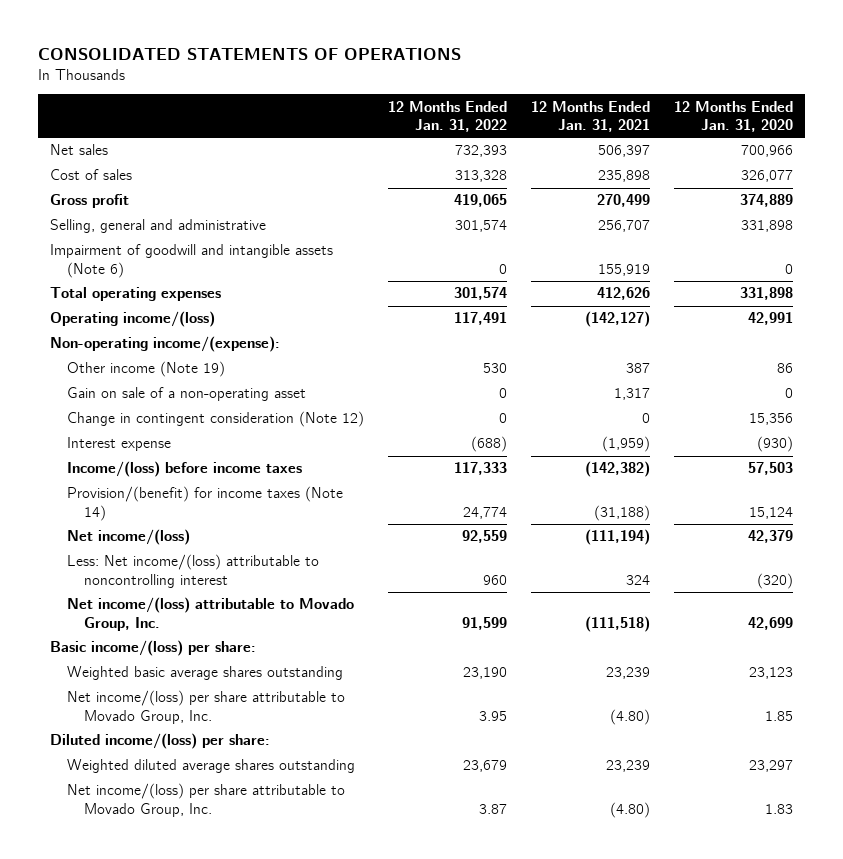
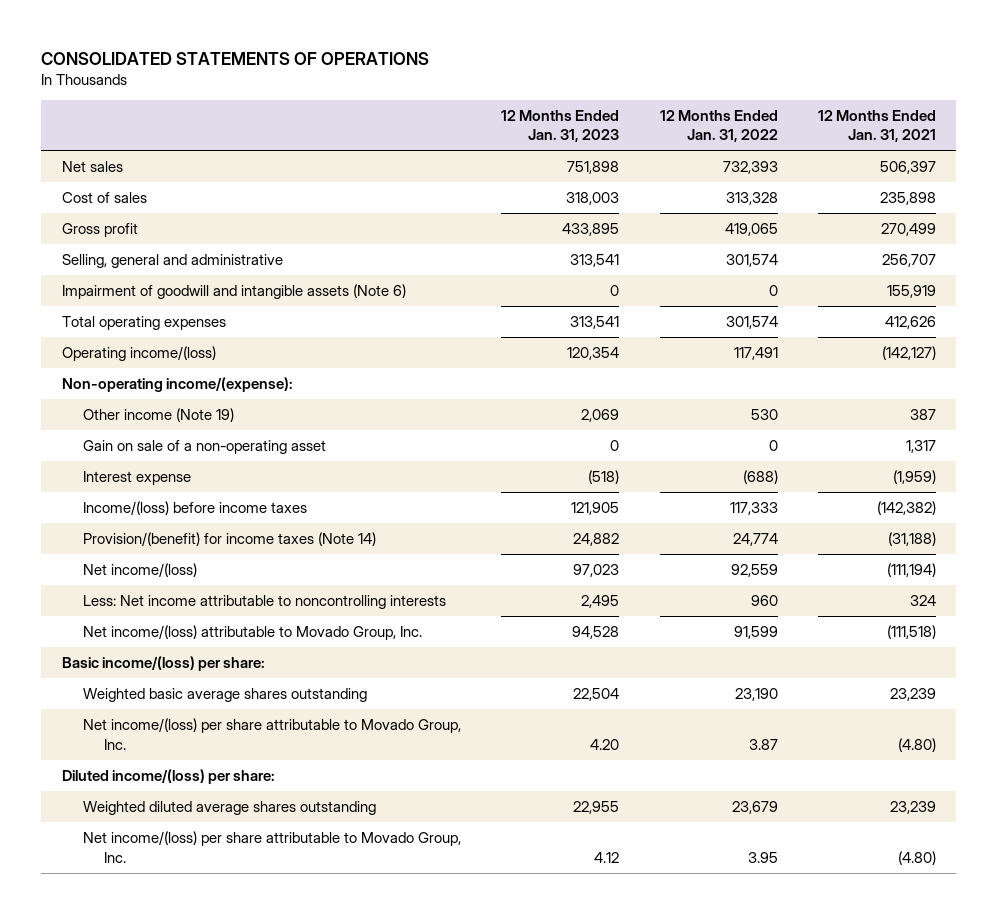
- | 12 Months Ended Jan. 31, 2022 | 12 Months Ended Jan. 31, 2021 | 12 Months Ended Jan. 31, 2020
+ | 12 Months Ended Jan. 31, 2023 | 12 Months Ended Jan. 31, 2022 | 12 Months Ended Jan. 31, 2021
- Change in contingent consideration (Note 12) | 0 | 0 | 15,356
- Less: Net income/(loss) attributable to noncontrolling interest | 960 | 324 | (320)
+ Less: Net income attributable to noncontrolling interests | 2,495 | 960 | 324
moved up: Net income/(loss) per share attributable to Movado Group, Inc. | 4.20 | 3.87 | (4.80)
moved down: Net income/(loss) per share attributable to Movado Group, Inc. | 4.12 | 3.95 | (4.80)

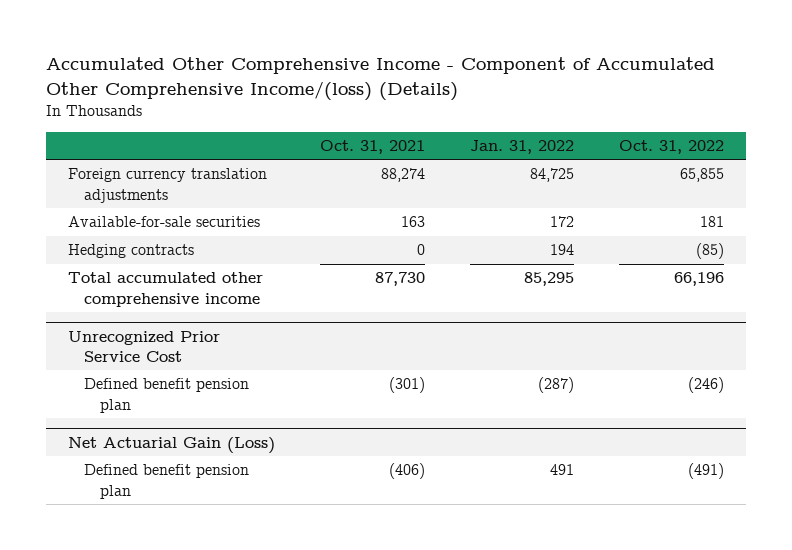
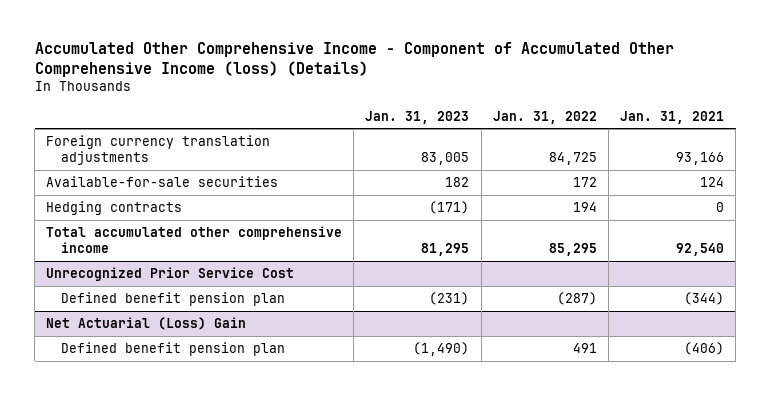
- Accumulated Other Comprehensive Income - Component of Accumulated Other Comprehensive Income/(loss) (Details)
+ Accumulated Other Comprehensive Income - Component of Accumulated Other Comprehensive Income (loss) (Details)
- | Oct. 31, 2021 | Jan. 31, 2022 | Oct. 31, 2022
+ | Jan. 31, 2023 | Jan. 31, 2022 | Jan. 31, 2021
- Net Actuarial Gain (Loss)
+ Net Actuarial (Loss) Gain

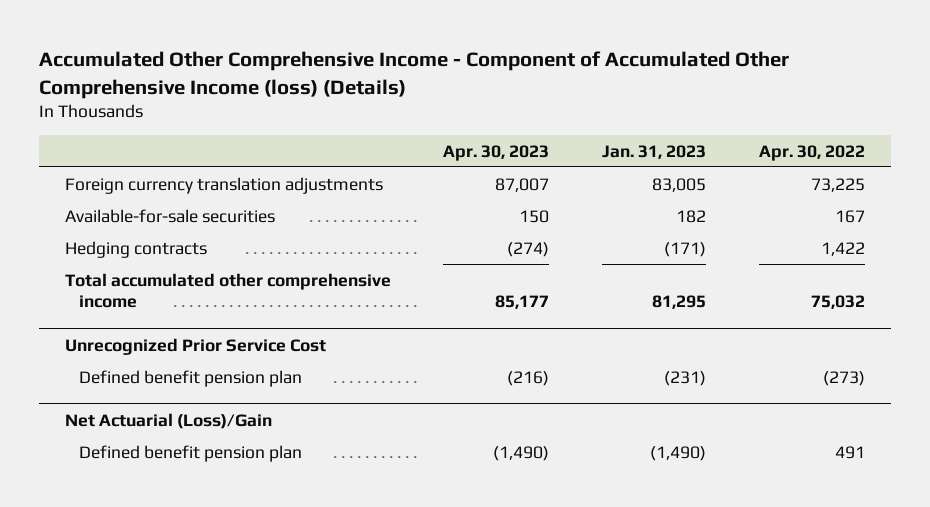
- | Jan. 31, 2023 | Jan. 31, 2022 | Jan. 31, 2021
+ | Apr. 30, 2023 | Jan. 31, 2023 | Apr. 30, 2022
- Net Actuarial (Loss) Gain
+ Net Actuarial (Loss)/Gain

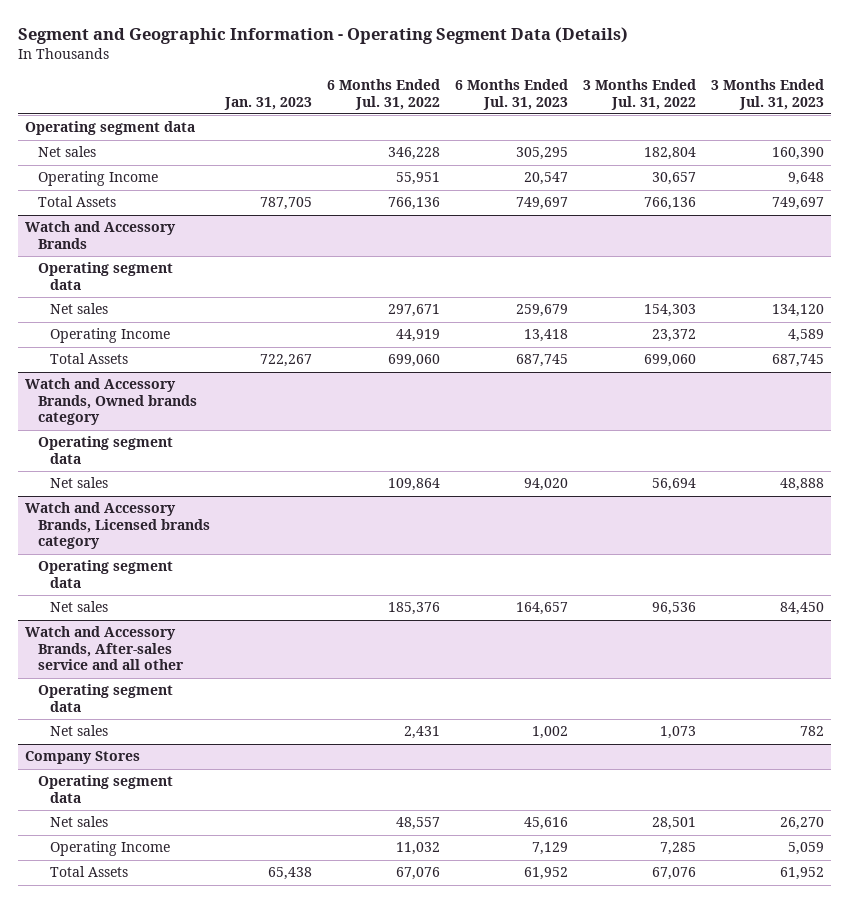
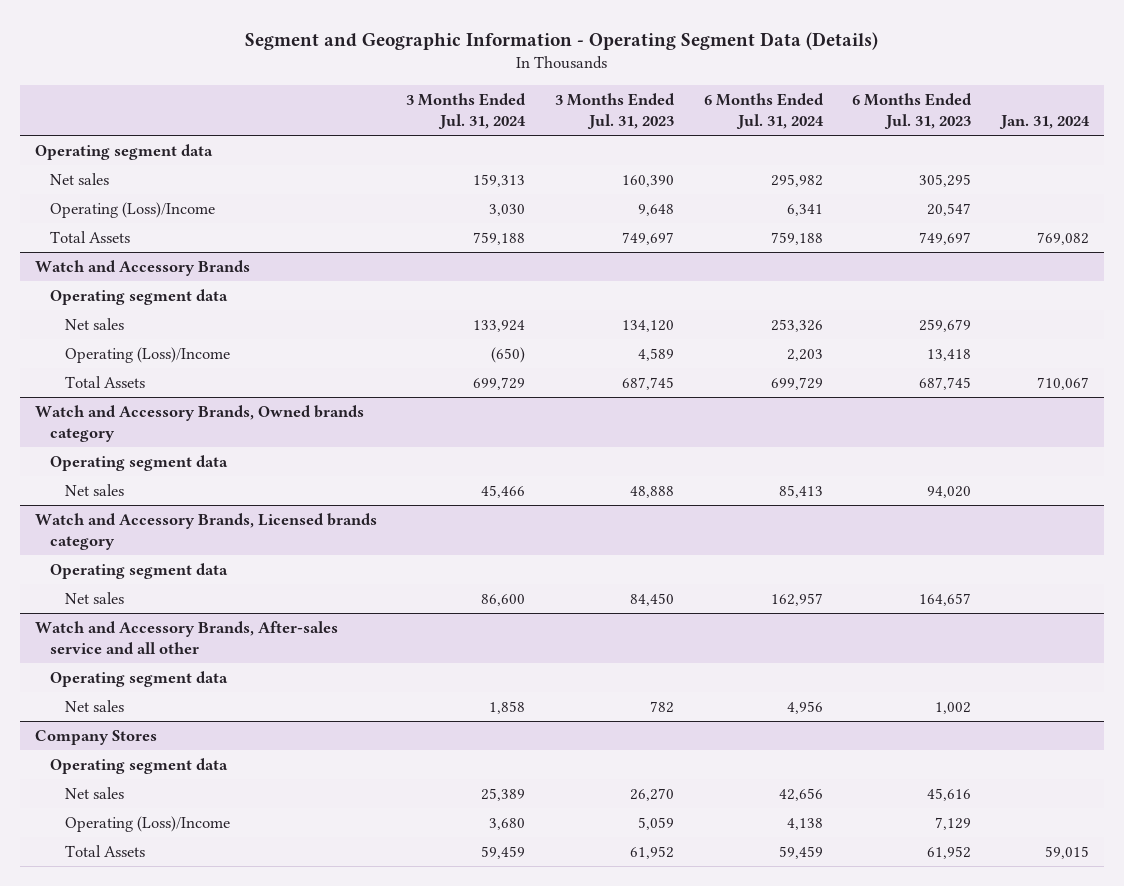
- | Jan. 31, 2023 | 6 Months Ended Jul. 31, 2022 | 6 Months Ended Jul. 31, 2023 | 3 Months Ended Jul. 31, 2022 | 3 Months Ended Jul. 31, 2023
+ | 3 Months Ended Jul. 31, 2024 | 3 Months Ended Jul. 31, 2023 | 6 Months Ended Jul. 31, 2024 | 6 Months Ended Jul. 31, 2023 | Jan. 31, 2024
- Operating Income | | 55,951 | 20,547 | 30,657 | 9,648
+ Operating (Loss)/Income | 3,030 | 9,648 | 6,341 | 20,547 |
@ Watch and Accessory Brands
- Operating Income | | 44,919 | 13,418 | 23,372 | 4,589
+ Operating (Loss)/Income | (650) | 4,589 | 2,203 | 13,418 |
@ Company Stores
- Operating Income | | 11,032 | 7,129 | 7,285 | 5,059
+ Operating (Loss)/Income | 3,680 | 5,059 | 4,138 | 7,129 |

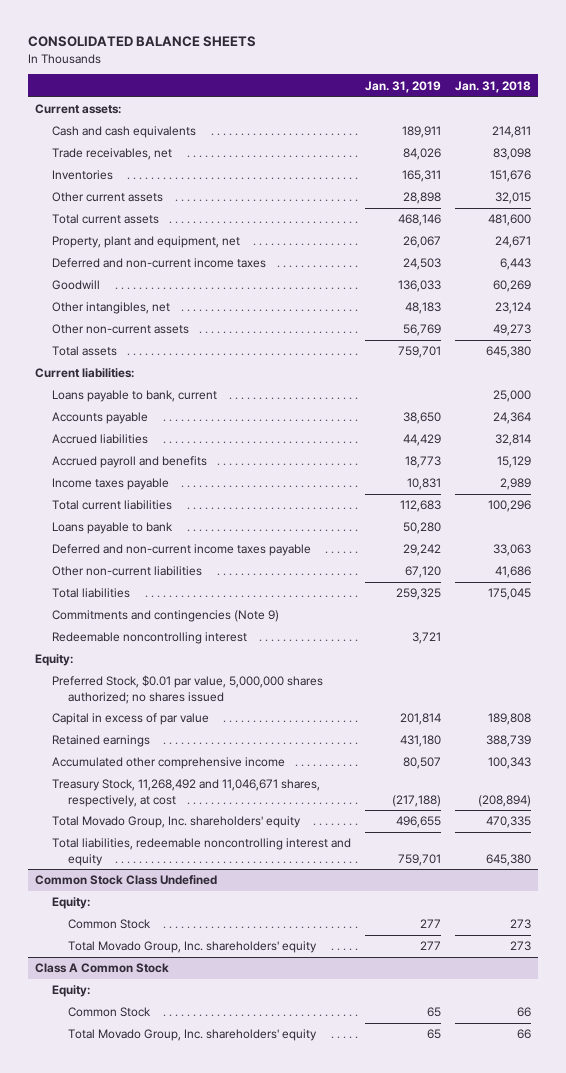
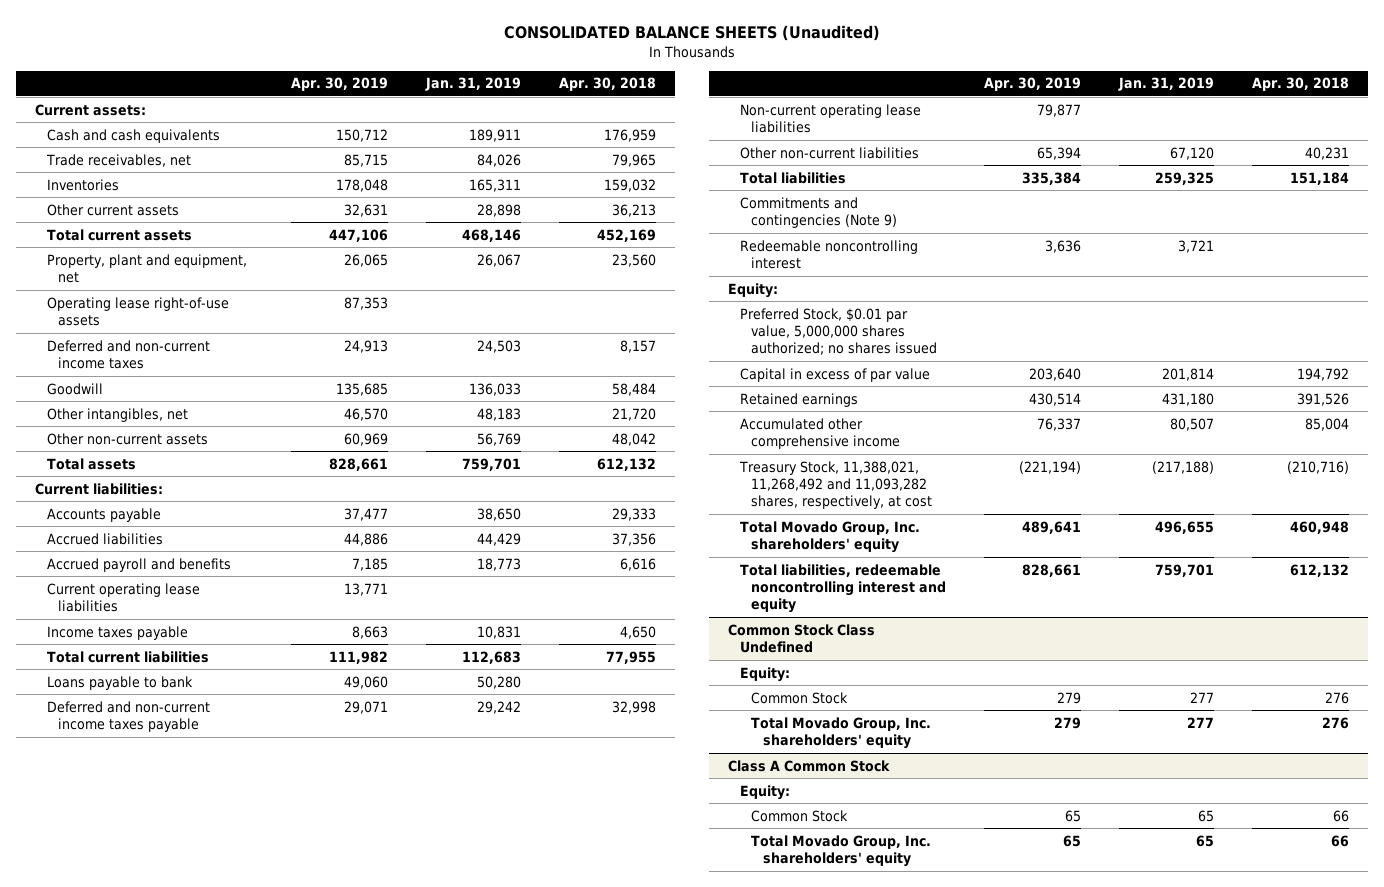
- CONSOLIDATED BALANCE SHEETS
+ CONSOLIDATED BALANCE SHEETS (Unaudited)
- | Jan. 31, 2019 | Jan. 31, 2018
+ | Apr. 30, 2019 | Jan. 31, 2019 | Apr. 30, 2018
+ Operating lease right-of-use assets | 87,353 | |
- Loans payable to bank, current | | 25,000
+ Current operating lease liabilities | 13,771 | |
+ Non-current operating lease liabilities | 79,877 | |
- Treasury Stock, 11,268,492 and 11,046,671 shares, respectively, at cost | (217,188) | (208,894)
+ Treasury Stock, 11,388,021, 11,268,492 and 11,093,282 shares, respectively, at cost | (221,194) | (217,188) | (210,716)

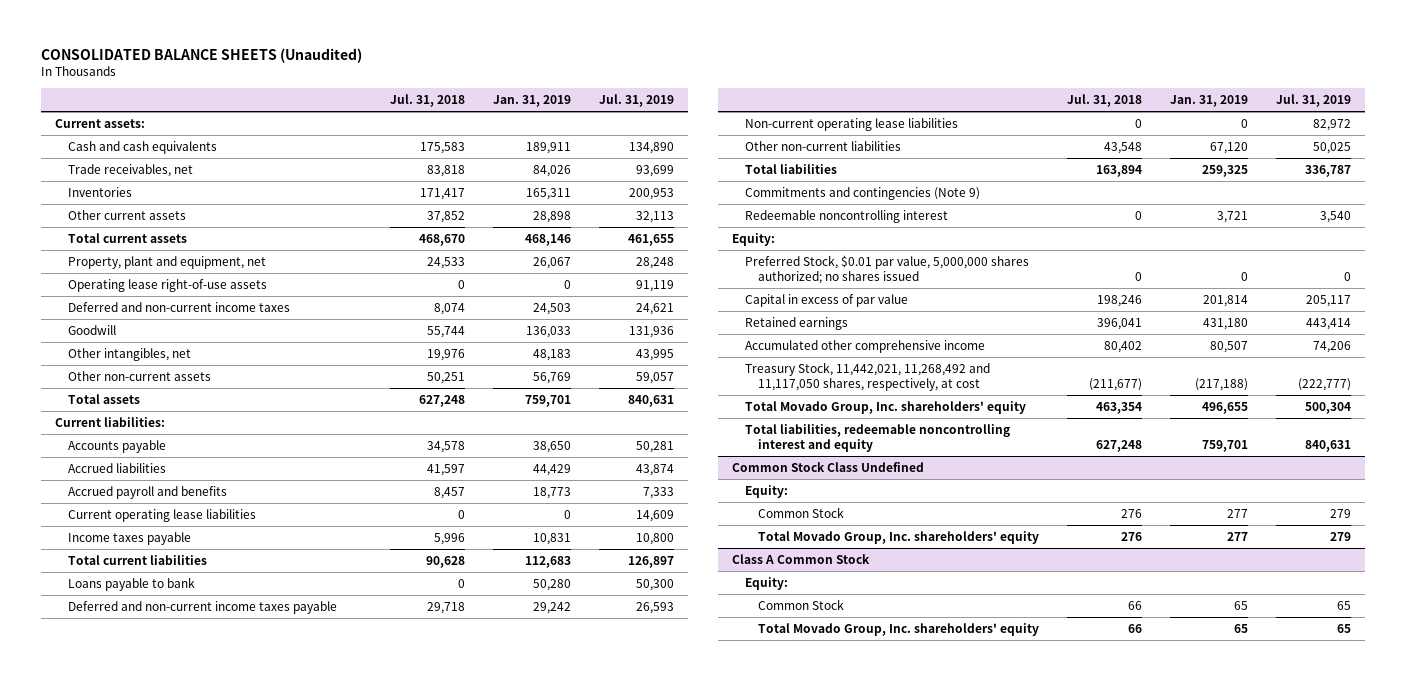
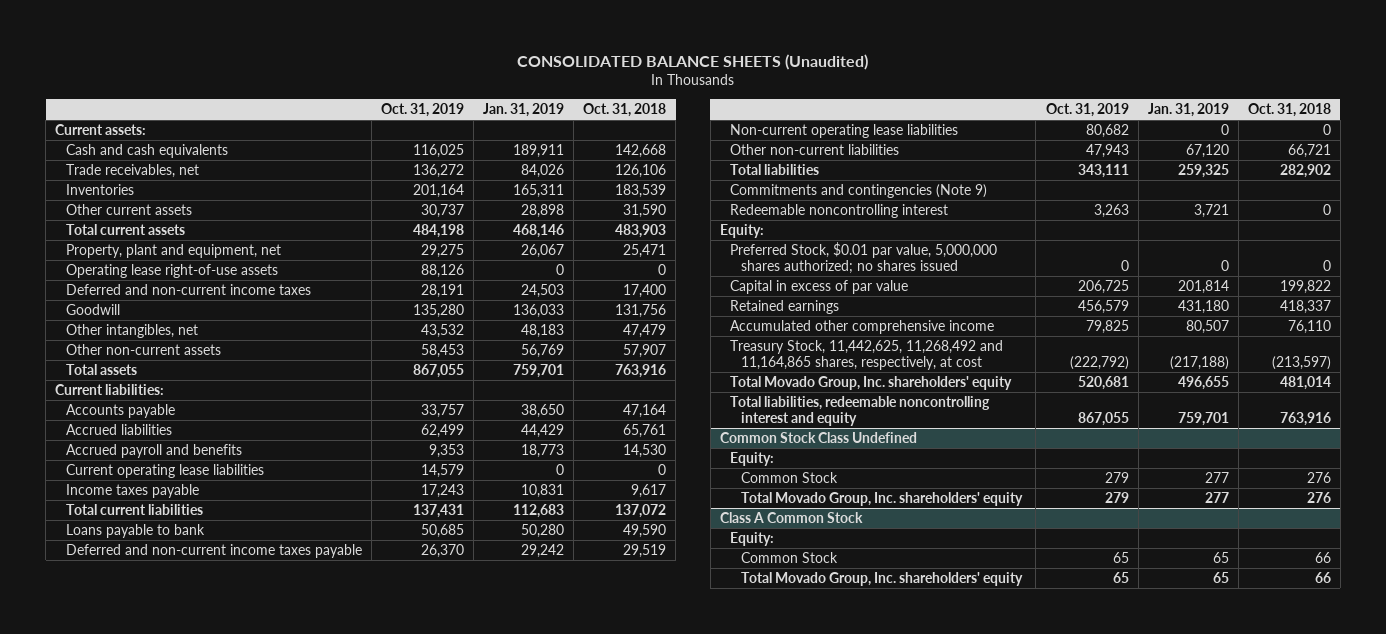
- | Jul. 31, 2018 | Jan. 31, 2019 | Jul. 31, 2019
+ | Oct. 31, 2019 | Jan. 31, 2019 | Oct. 31, 2018
- Treasury Stock, 11,442,021, 11,268,492 and 11,117,050 shares, respectively, at cost | (211,677) | (217,188) | (222,777)
+ Treasury Stock, 11,442,625, 11,268,492 and 11,164,865 shares, respectively, at cost | (222,792) | (217,188) | (213,597)

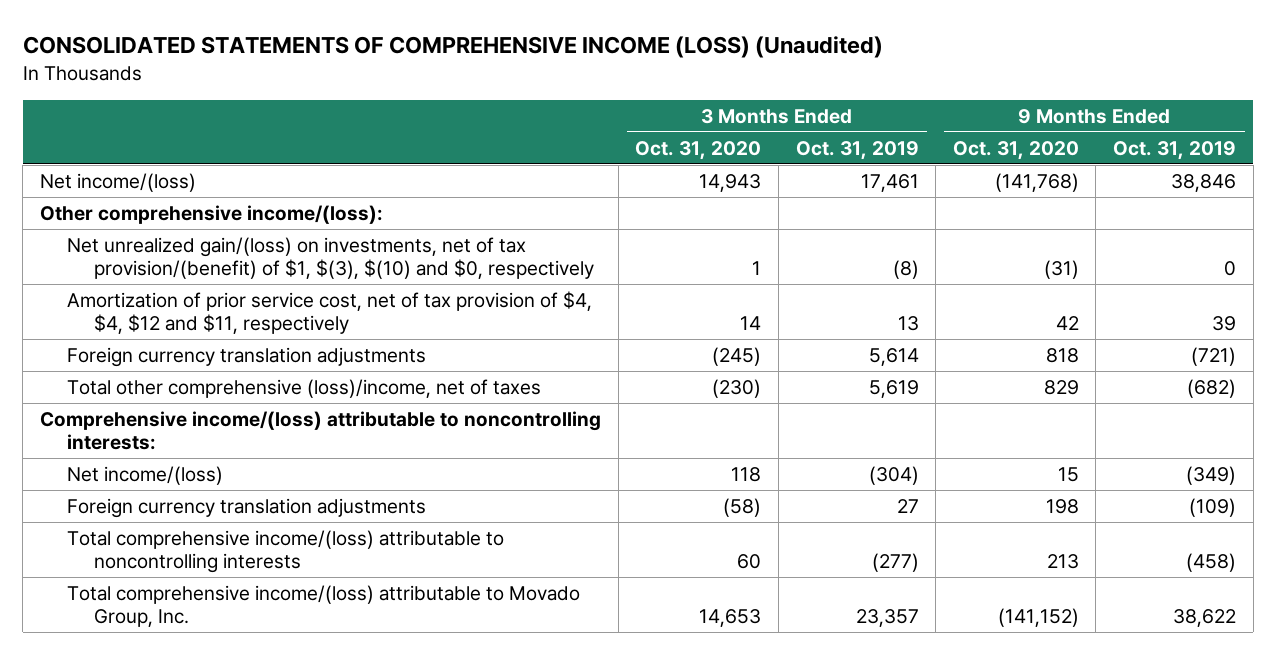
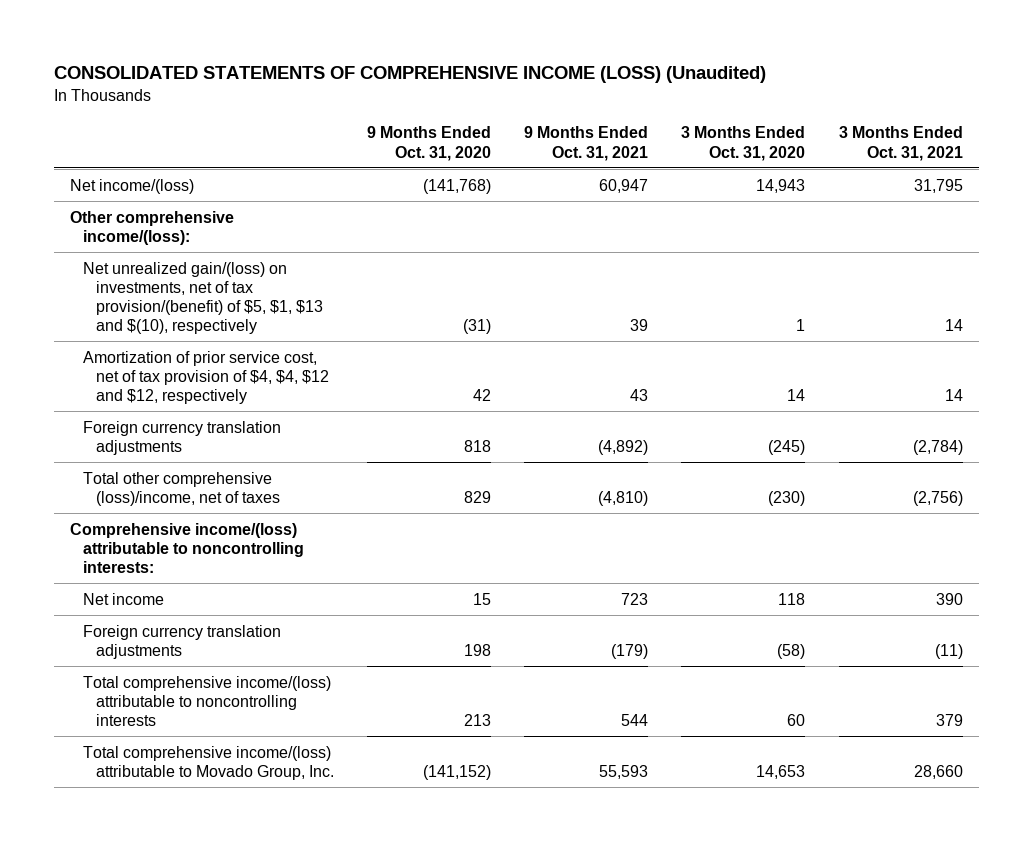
- | 3 Months Ended Oct. 31, 2020 | 3 Months Ended Oct. 31, 2019 | 9 Months Ended Oct. 31, 2020 | 9 Months Ended Oct. 31, 2019
+ | 9 Months Ended Oct. 31, 2020 | 9 Months Ended Oct. 31, 2021 | 3 Months Ended Oct. 31, 2020 | 3 Months Ended Oct. 31, 2021
- Net unrealized gain/(loss) on investments, net of tax provision/(benefit) of $1, $(3), $(10) and $0, respectively | 1 | (8) | (31) | 0
- Amortization of prior service cost, net of tax provision of $4, $4, $12 and $11, respectively | 14 | 13 | 42 | 39
+ Net unrealized gain/(loss) on investments, net of tax provision/(benefit) of $5, $1, $13 and $(10), respectively | (31) | 39 | 1 | 14
+ Amortization of prior service cost, net of tax provision of $4, $4, $12 and $12, respectively | 42 | 43 | 14 | 14
- Net income/(loss) | 118 | (304) | 15 | (349)
+ Net income | 15 | 723 | 118 | 390

